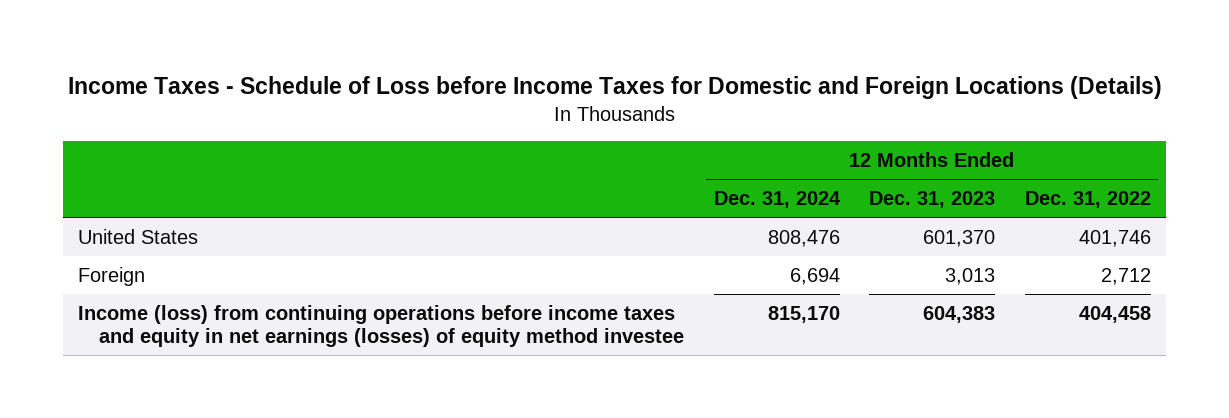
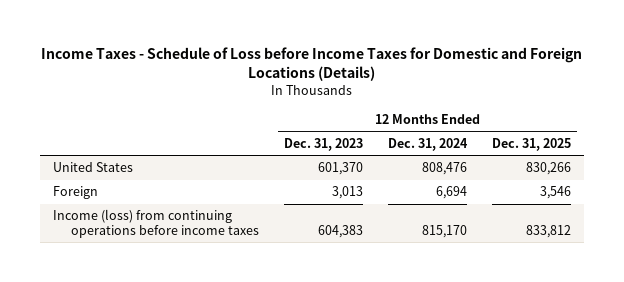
- | 12 Months Ended Dec. 31, 2024 | 12 Months Ended Dec. 31, 2023 | 12 Months Ended Dec. 31, 2022
+ | 12 Months Ended Dec. 31, 2023 | 12 Months Ended Dec. 31, 2024 | 12 Months Ended Dec. 31, 2025
- Income (loss) from continuing operations before income taxes and equity in net earnings (losses) of equity method investee | 815,170 | 604,383 | 404,458
+ Income (loss) from continuing operations before income taxes | 604,383 | 815,170 | 833,812

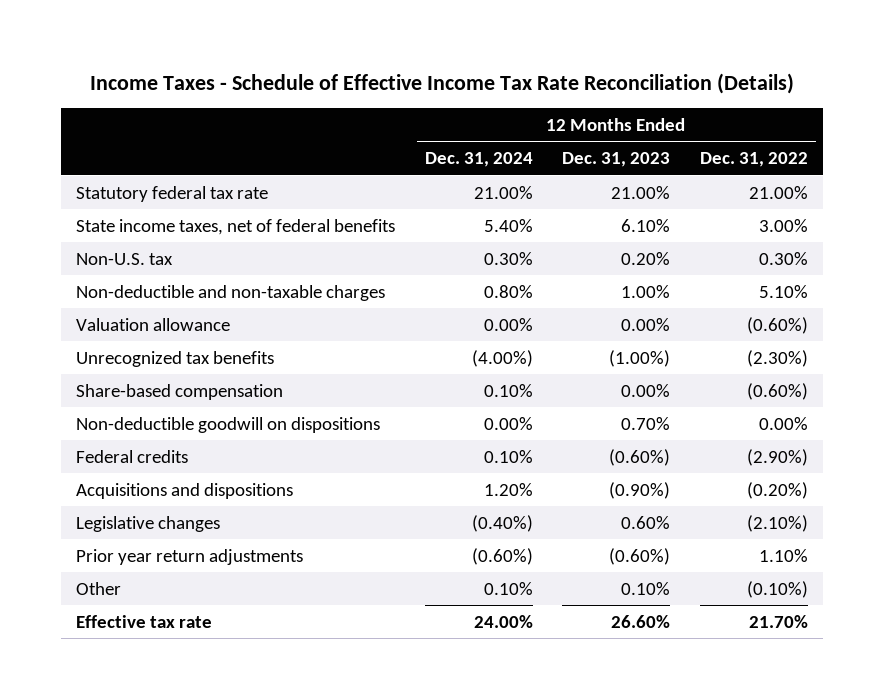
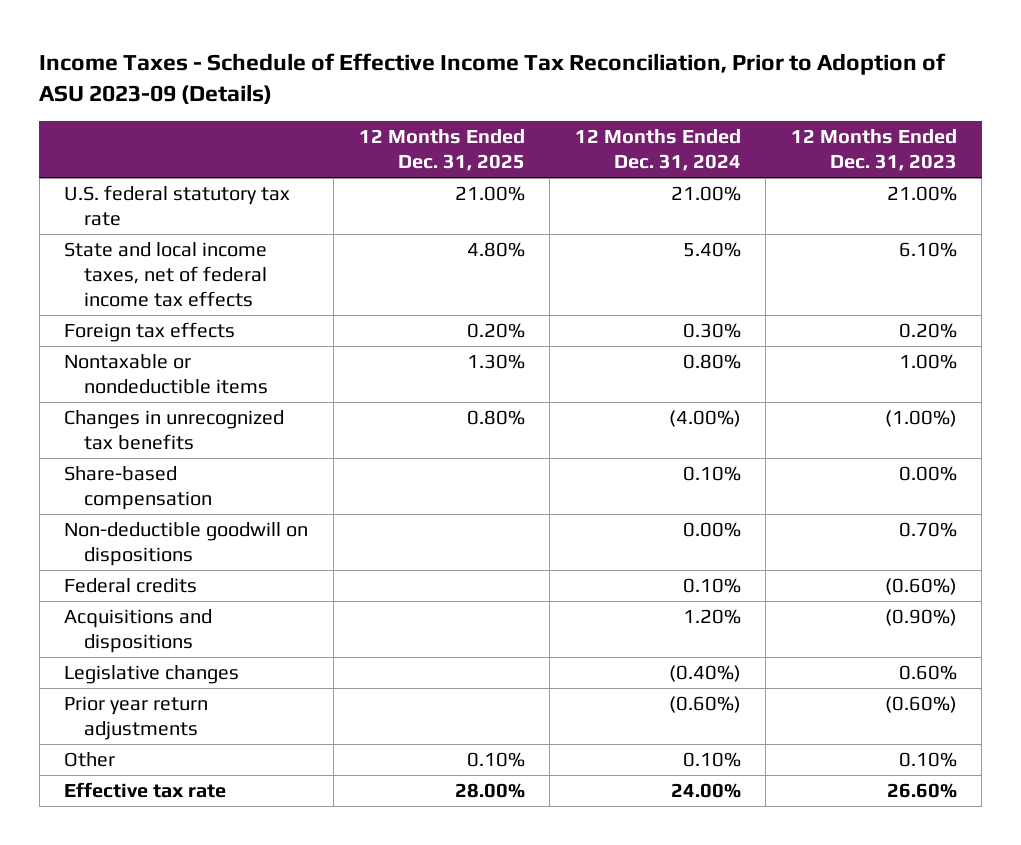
- Income Taxes - Schedule of Effective Income Tax Rate Reconciliation (Details)
+ Income Taxes - Schedule of Effective Income Tax Reconciliation, Prior to Adoption of ASU 2023-09 (Details)
- | 12 Months Ended Dec. 31, 2024 | 12 Months Ended Dec. 31, 2023 | 12 Months Ended Dec. 31, 2022
+ | 12 Months Ended Dec. 31, 2025 | 12 Months Ended Dec. 31, 2024 | 12 Months Ended Dec. 31, 2023
- Statutory federal tax rate | 21.00% | 21.00% | 21.00%
- State income taxes, net of federal benefits | 5.40% | 6.10% | 3.00%
- Non-U.S. tax | 0.30% | 0.20% | 0.30%
- Non-deductible and non-taxable charges | 0.80% | 1.00% | 5.10%
- Valuation allowance | 0.00% | 0.00% | (0.60%)
- Unrecognized tax benefits | (4.00%) | (1.00%) | (2.30%)
+ U.S. federal statutory tax rate | 21.00% | 21.00% | 21.00%
+ State and local income taxes, net of federal income tax effects | 4.80% | 5.40% | 6.10%
+ Foreign tax effects | 0.20% | 0.30% | 0.20%
+ Nontaxable or nondeductible items | 1.30% | 0.80% | 1.00%
+ Changes in unrecognized tax benefits | 0.80% | (4.00%) | (1.00%)

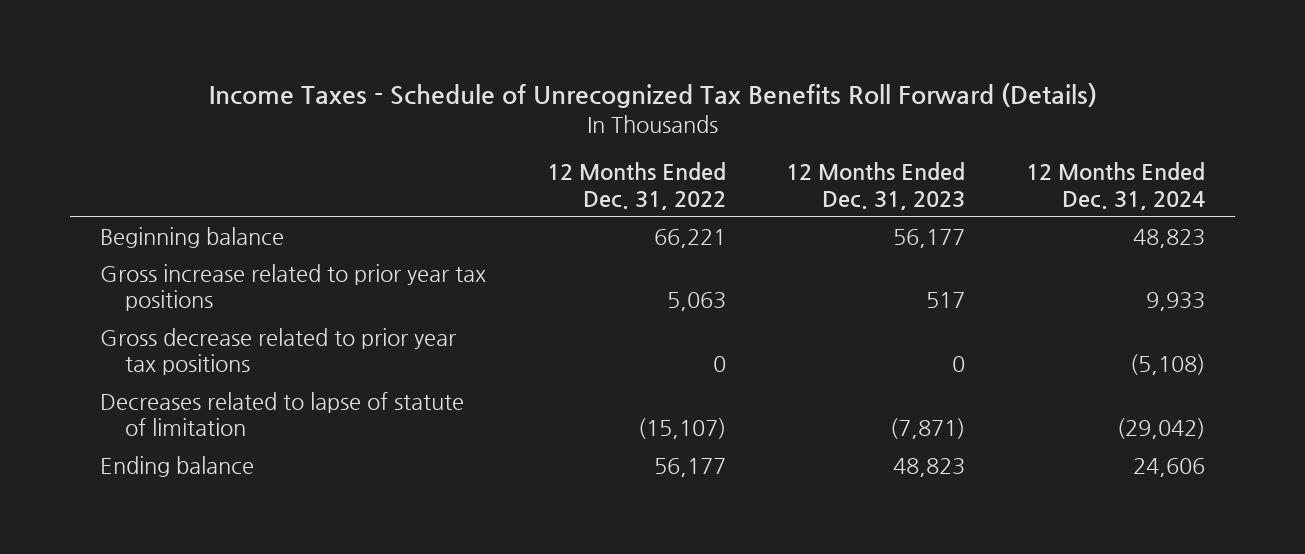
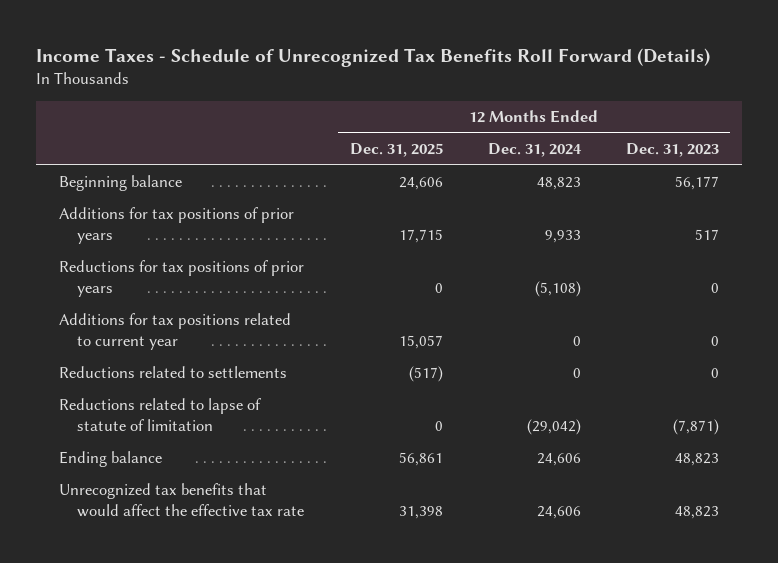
- | 12 Months Ended Dec. 31, 2022 | 12 Months Ended Dec. 31, 2023 | 12 Months Ended Dec. 31, 2024
+ | 12 Months Ended Dec. 31, 2025 | 12 Months Ended Dec. 31, 2024 | 12 Months Ended Dec. 31, 2023
- Gross increase related to prior year tax positions | 5,063 | 517 | 9,933
- Gross decrease related to prior year tax positions | 0 | 0 | (5,108)
- Decreases related to lapse of statute of limitation | (15,107) | (7,871) | (29,042)
+ Additions for tax positions of prior years | 17,715 | 9,933 | 517
+ Reductions for tax positions of prior years | 0 | (5,108) | 0
+ Additions for tax positions related to current year | 15,057 | 0 | 0
+ Reductions related to settlements | (517) | 0 | 0
+ Reductions related to lapse of statute of limitation | 0 | (29,042) | (7,871)
+ Unrecognized tax benefits that would affect the effective tax rate | 31,398 | 24,606 | 48,823

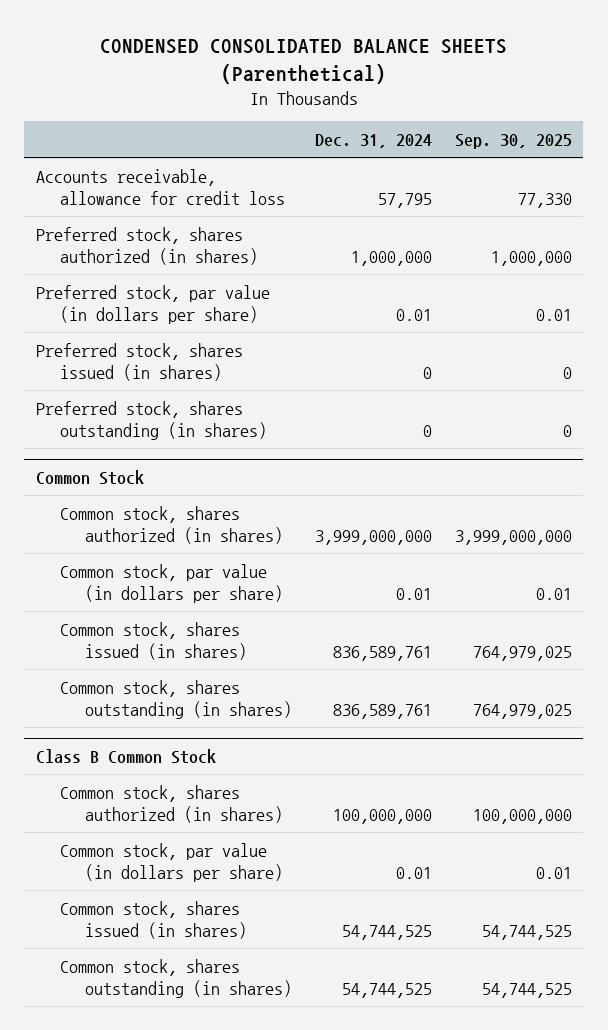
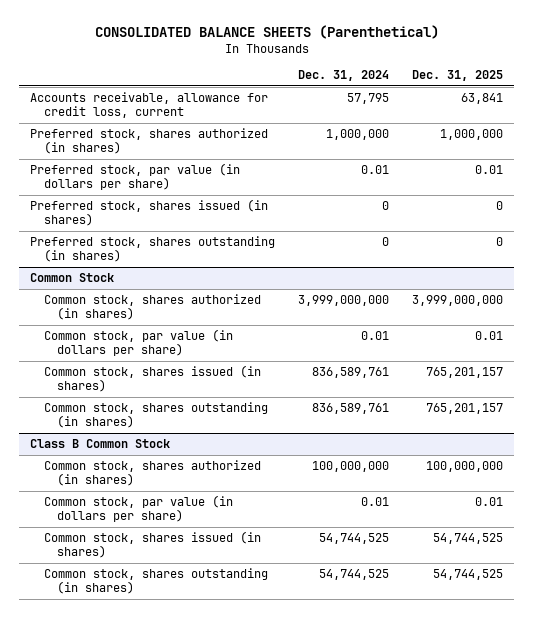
- CONDENSED CONSOLIDATED BALANCE SHEETS (Parenthetical)
+ CONSOLIDATED BALANCE SHEETS (Parenthetical)
- | Dec. 31, 2024 | Sep. 30, 2025
+ | Dec. 31, 2024 | Dec. 31, 2025
- Accounts receivable, allowance for credit loss | 57,795 | 77,330
+ Accounts receivable, allowance for credit loss, current | 57,795 | 63,841

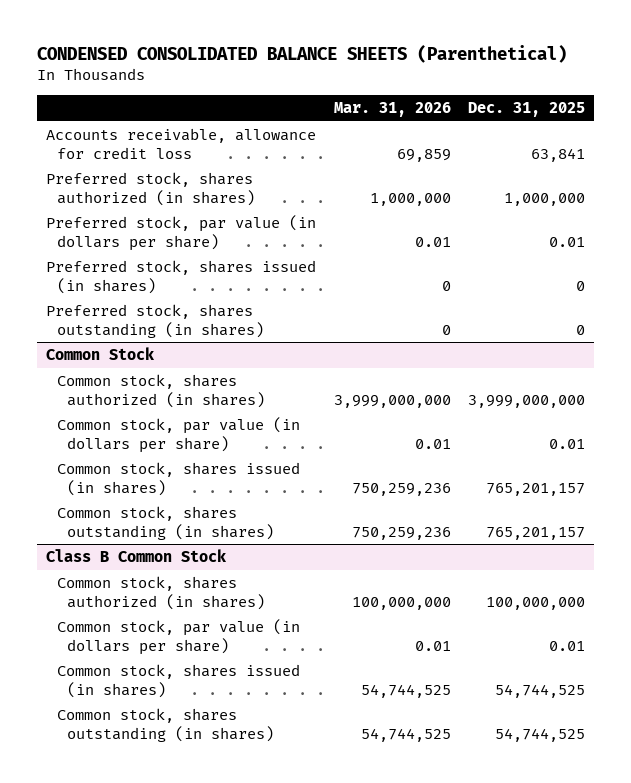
- CONSOLIDATED BALANCE SHEETS (Parenthetical)
+ CONDENSED CONSOLIDATED BALANCE SHEETS (Parenthetical)
- | Dec. 31, 2024 | Dec. 31, 2025
+ | Mar. 31, 2026 | Dec. 31, 2025
- Accounts receivable, allowance for credit loss, current | 57,795 | 63,841
+ Accounts receivable, allowance for credit loss | 69,859 | 63,841

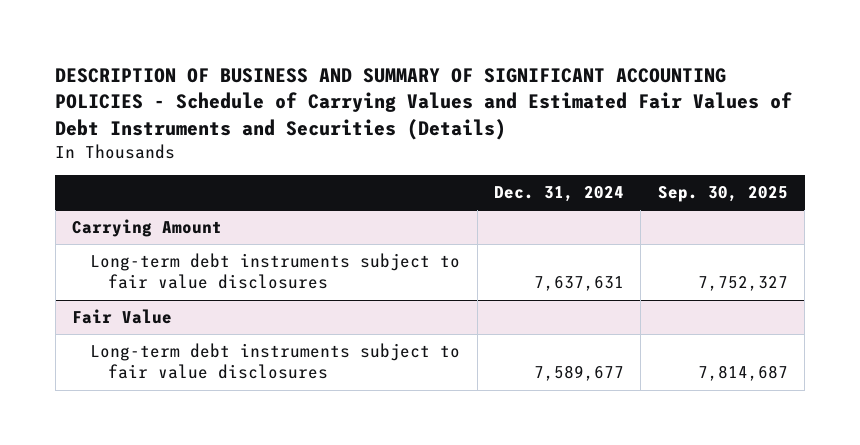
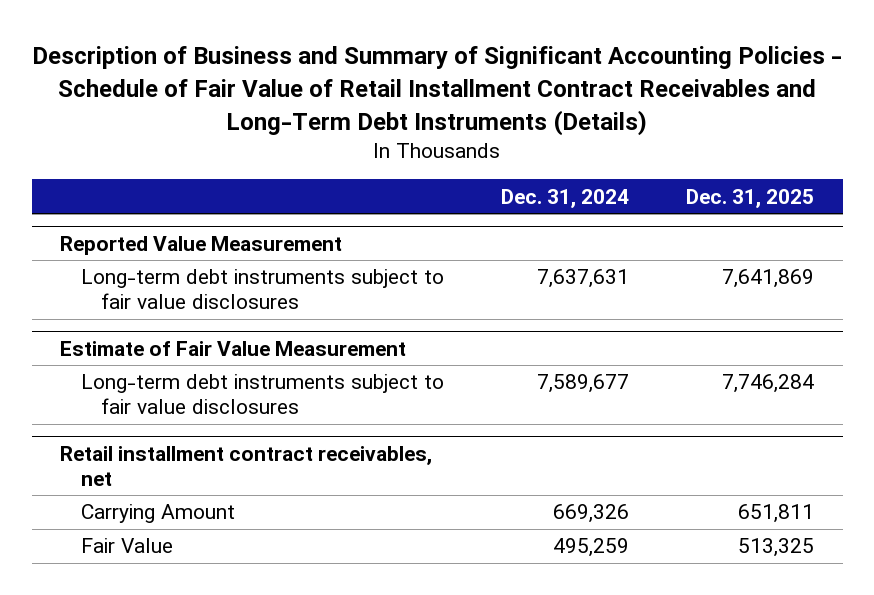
- DESCRIPTION OF BUSINESS AND SUMMARY OF SIGNIFICANT ACCOUNTING POLICIES - Schedule of Carrying Values and Estimated Fair Values of Debt Instruments and Securities (Details)
+ Description of Business and Summary of Significant Accounting Policies - Schedule of Fair Value of Retail Installment Contract Receivables and Long-Term Debt Instruments (Details)
- | Dec. 31, 2024 | Sep. 30, 2025
+ | Dec. 31, 2024 | Dec. 31, 2025
- Carrying Amount
+ Reported Value Measurement
- Fair Value
+ Estimate of Fair Value Measurement
+ Retail installment contract receivables, net
+ Carrying Amount | 669,326 | 651,811
+ Fair Value | 495,259 | 513,325

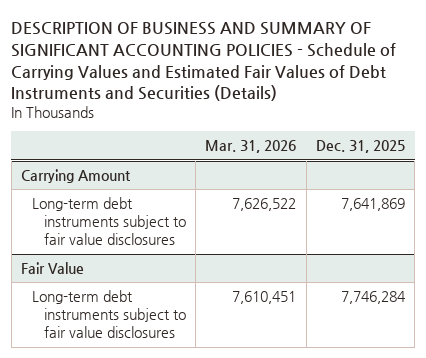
- Description of Business and Summary of Significant Accounting Policies - Schedule of Fair Value of Retail Installment Contract Receivables and Long-Term Debt Instruments (Details)
+ DESCRIPTION OF BUSINESS AND SUMMARY OF SIGNIFICANT ACCOUNTING POLICIES - Schedule of Carrying Values and Estimated Fair Values of Debt Instruments and Securities (Details)
- | Dec. 31, 2024 | Dec. 31, 2025
+ | Mar. 31, 2026 | Dec. 31, 2025
- Reported Value Measurement
+ Carrying Amount
- Estimate of Fair Value Measurement
+ Fair Value
- Retail installment contract receivables, net
- Carrying Amount | 669,326 | 651,811
- Fair Value | 495,259 | 513,325

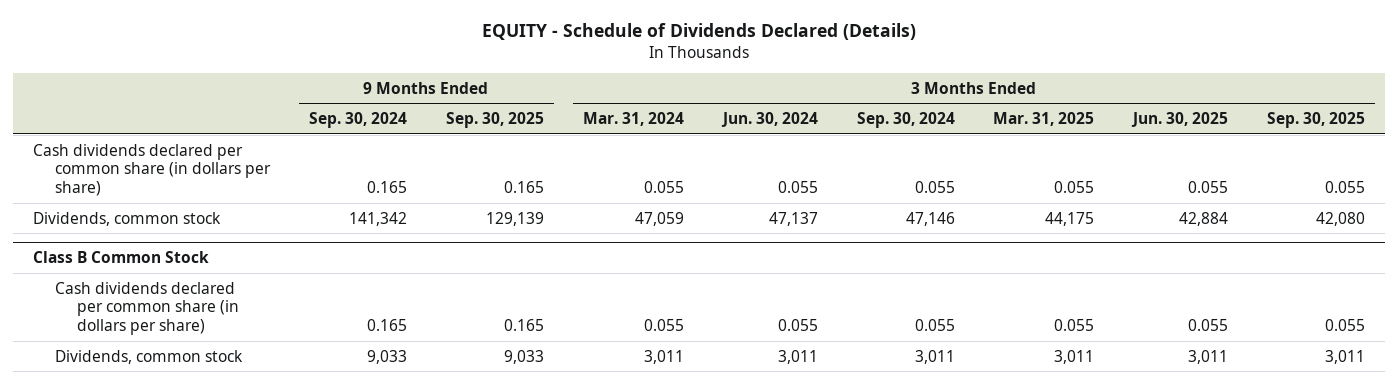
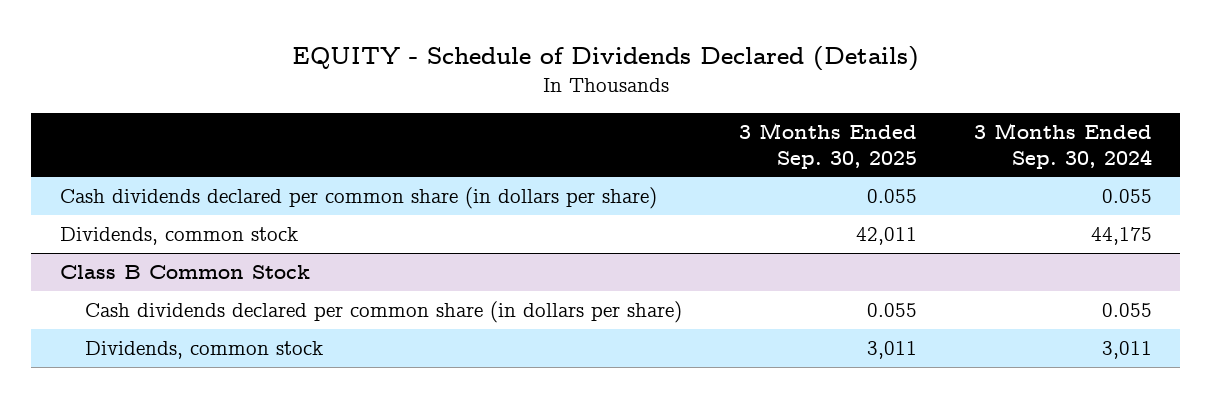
- | 9 Months Ended Sep. 30, 2024 | 9 Months Ended Sep. 30, 2025 | 3 Months Ended Mar. 31, 2024 | 3 Months Ended Jun. 30, 2024 | 3 Months Ended Sep. 30, 2024 | 3 Months Ended Mar. 31, 2025 | 3 Months Ended Jun. 30, 2025 | 3 Months Ended Sep. 30, 2025
+ | 3 Months Ended Sep. 30, 2025 | 3 Months Ended Sep. 30, 2024
- Dividends, common stock | 141,342 | 129,139 | 47,059 | 47,137 | 47,146 | 44,175 | 42,884 | 42,080
+ Dividends, common stock | 42,011 | 44,175

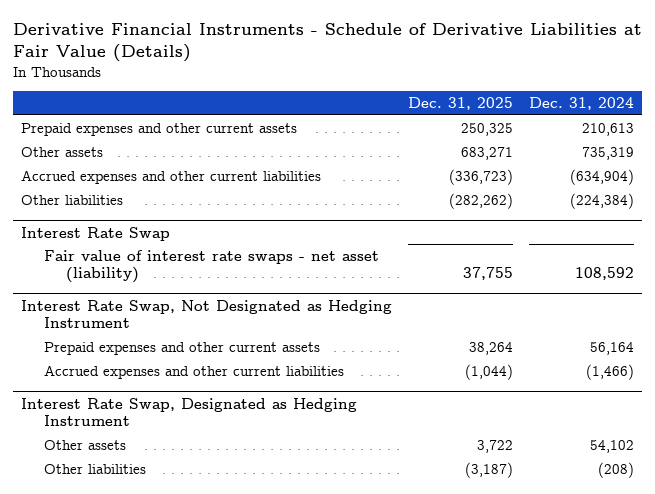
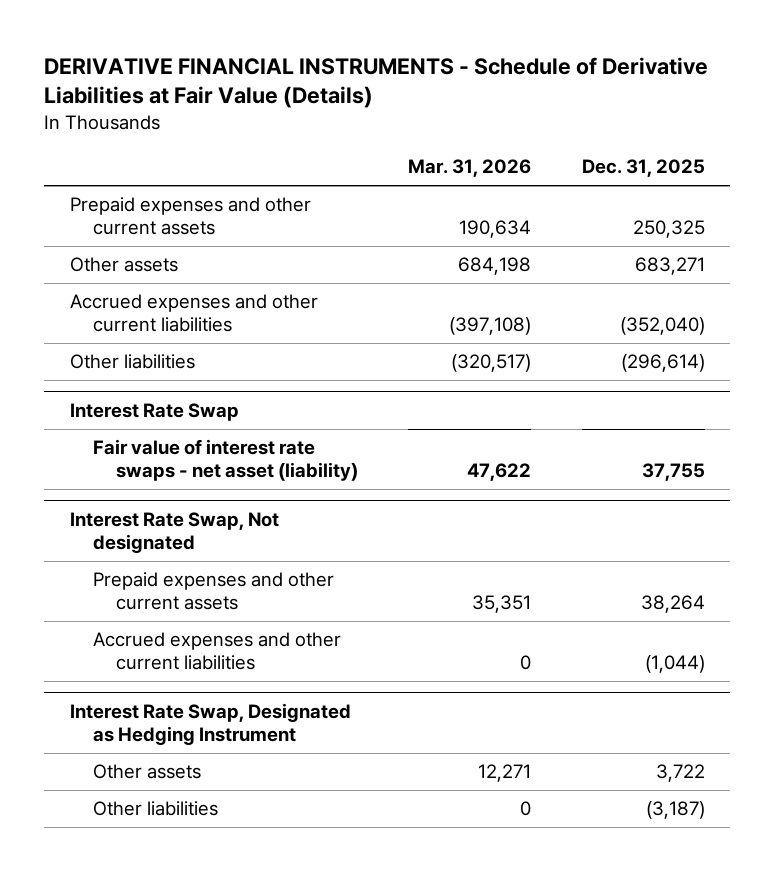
- Derivative Financial Instruments - Schedule of Derivative Liabilities at Fair Value (Details)
+ DERIVATIVE FINANCIAL INSTRUMENTS - Schedule of Derivative Liabilities at Fair Value (Details)
- | Dec. 31, 2025 | Dec. 31, 2024
+ | Mar. 31, 2026 | Dec. 31, 2025
- Accrued expenses and other current liabilities | (336,723) | (634,904)
- Other liabilities | (282,262) | (224,384)
+ Accrued expenses and other current liabilities | (397,108) | (352,040)
+ Other liabilities | (320,517) | (296,614)
- Interest Rate Swap, Not Designated as Hedging Instrument
+ Interest Rate Swap, Not designated

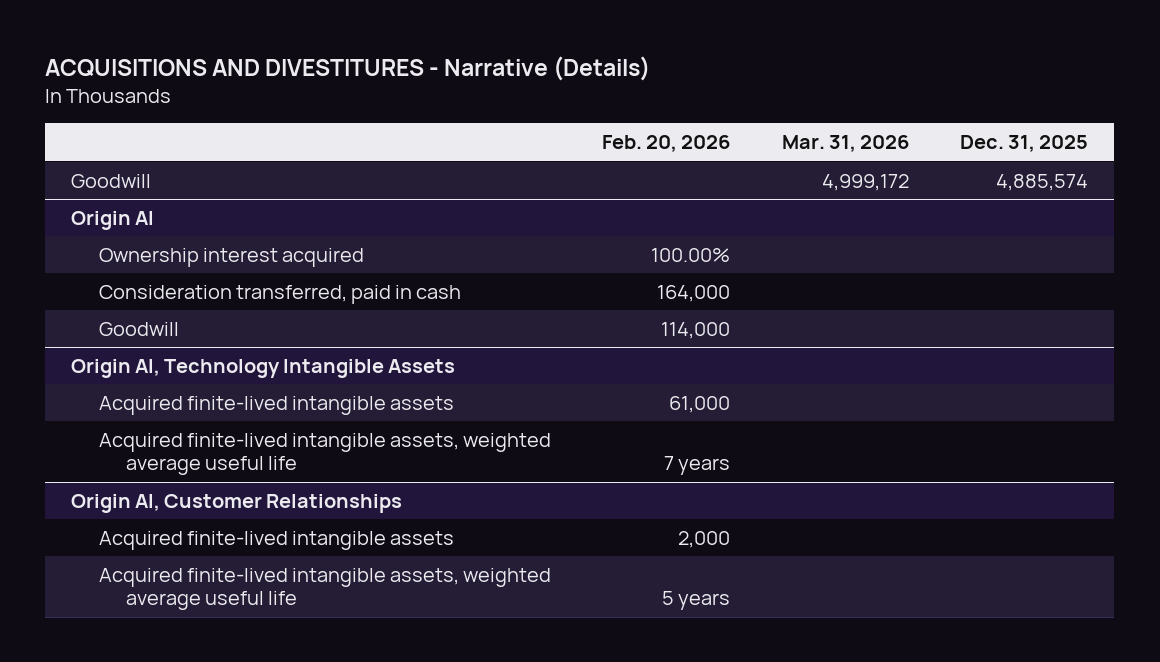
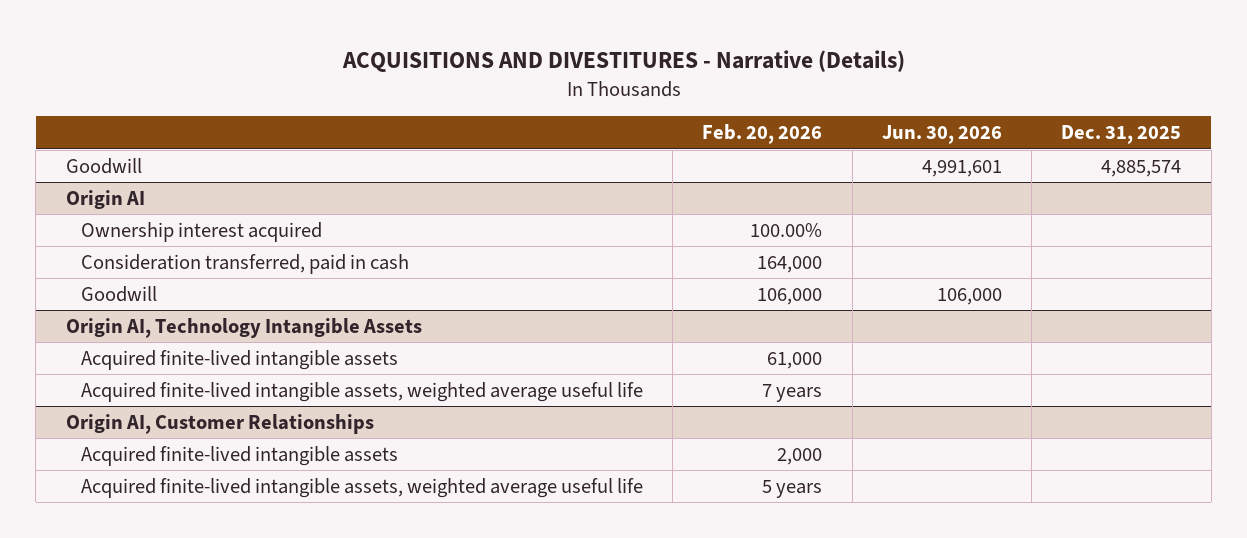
- | Feb. 20, 2026 | Mar. 31, 2026 | Dec. 31, 2025
+ | Feb. 20, 2026 | Jun. 30, 2026 | Dec. 31, 2025
@ Origin AI
- Goodwill | 114,000 | |
+ Goodwill | 106,000 | 106,000 |

